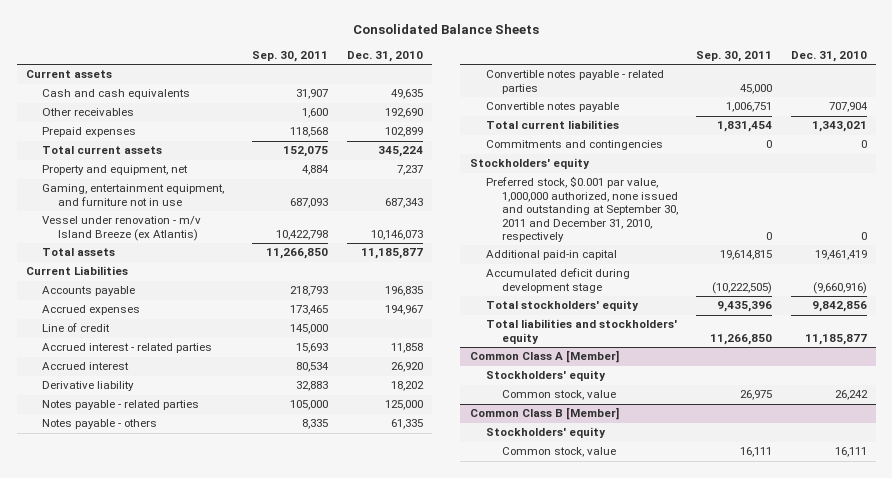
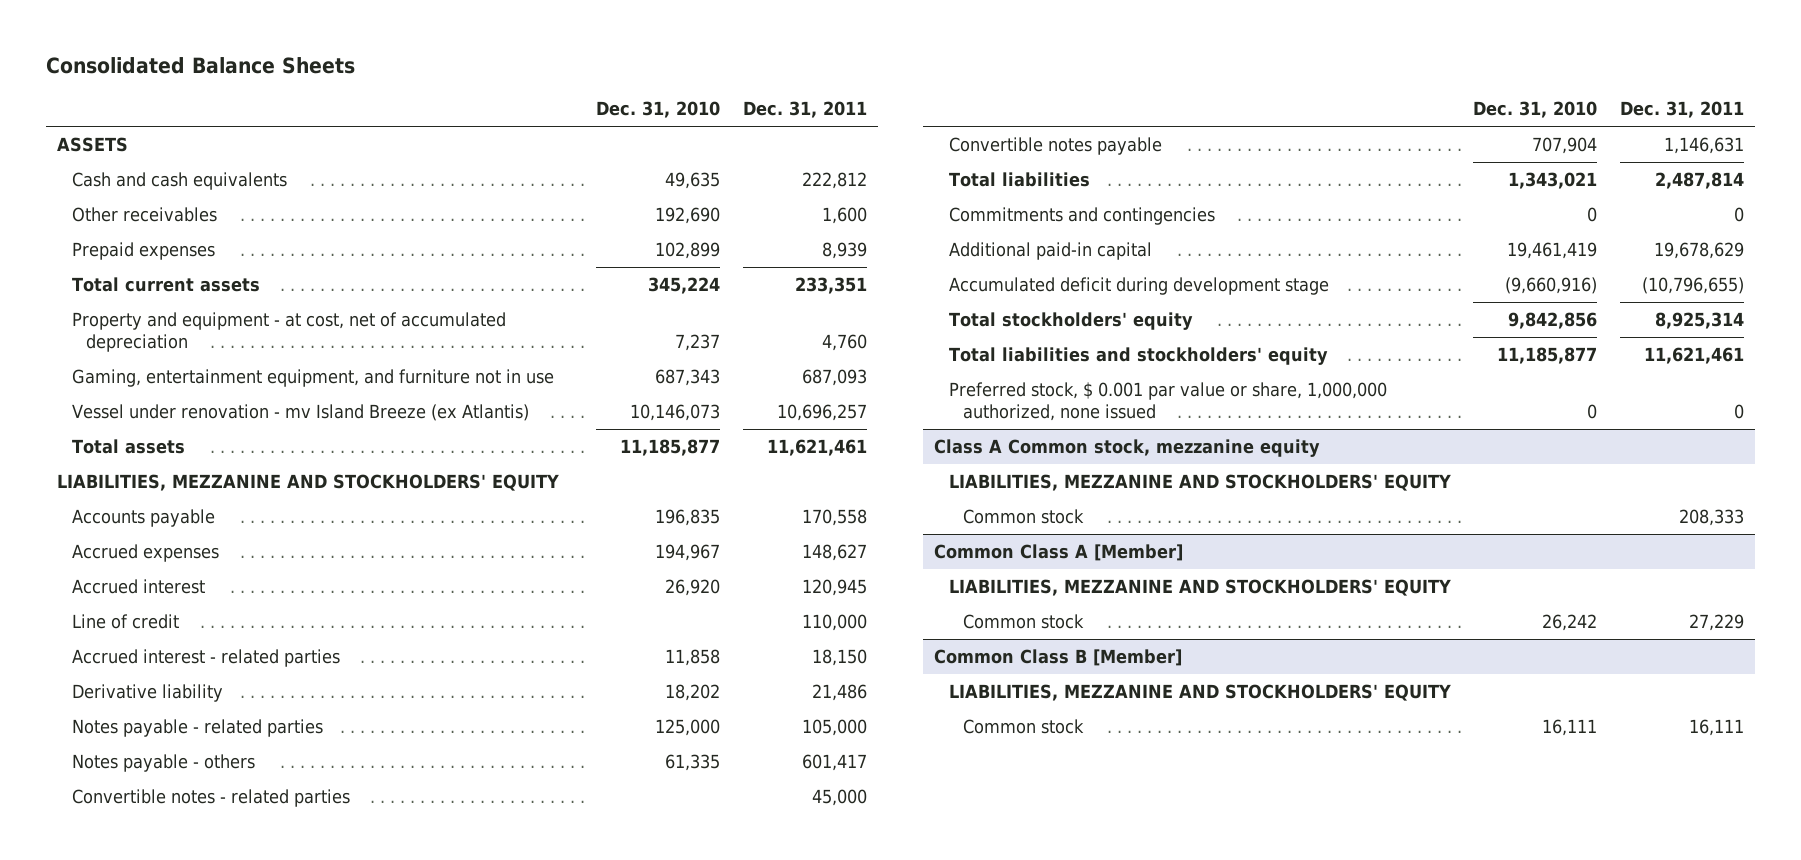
- | Sep. 30, 2011 | Dec. 31, 2010
+ | Dec. 31, 2010 | Dec. 31, 2011
- Current assets
+ ASSETS
- Property and equipment, net | 4,884 | 7,237
+ Property and equipment - at cost, net of accumulated depreciation | 7,237 | 4,760
- Vessel under renovation - m/v Island Breeze (ex Atlantis) | 10,422,798 | 10,146,073
+ Vessel under renovation - mv Island Breeze (ex Atlantis) | 10,146,073 | 10,696,257
- Current Liabilities
+ LIABILITIES, MEZZANINE AND STOCKHOLDERS' EQUITY
moved up: Accrued interest | 26,920 | 120,945
- Convertible notes payable - related parties | 45,000 |
+ Convertible notes - related parties | | 45,000
- Total current liabilities | 1,831,454 | 1,343,021
+ Total liabilities | 1,343,021 | 2,487,814
- Stockholders' equity
- Preferred stock, $0.001 par value, 1,000,000 authorized, none issued and outstanding at September 30, 2011 and December 31, 2010, respectively | 0 | 0
+ Preferred stock, $ 0.001 par value or share, 1,000,000 authorized, none issued | 0 | 0
+ Class A Common stock, mezzanine equity
+ LIABILITIES, MEZZANINE AND STOCKHOLDERS' EQUITY
+ Common stock | | 208,333
@ Common Class A [Member]
- Stockholders' equity
- Common stock, value | 26,975 | 26,242
+ LIABILITIES, MEZZANINE AND STOCKHOLDERS' EQUITY
+ Common stock | 26,242 | 27,229
@ Common Class B [Member]
- Stockholders' equity
- Common stock, value | 16,111 | 16,111
+ LIABILITIES, MEZZANINE AND STOCKHOLDERS' EQUITY
+ Common stock | 16,111 | 16,111

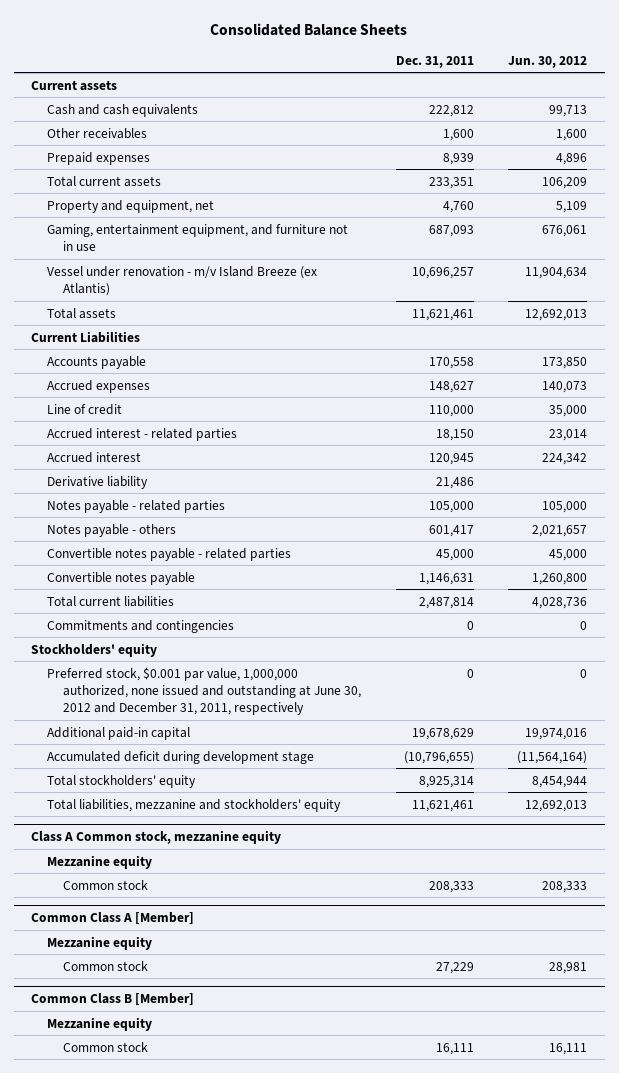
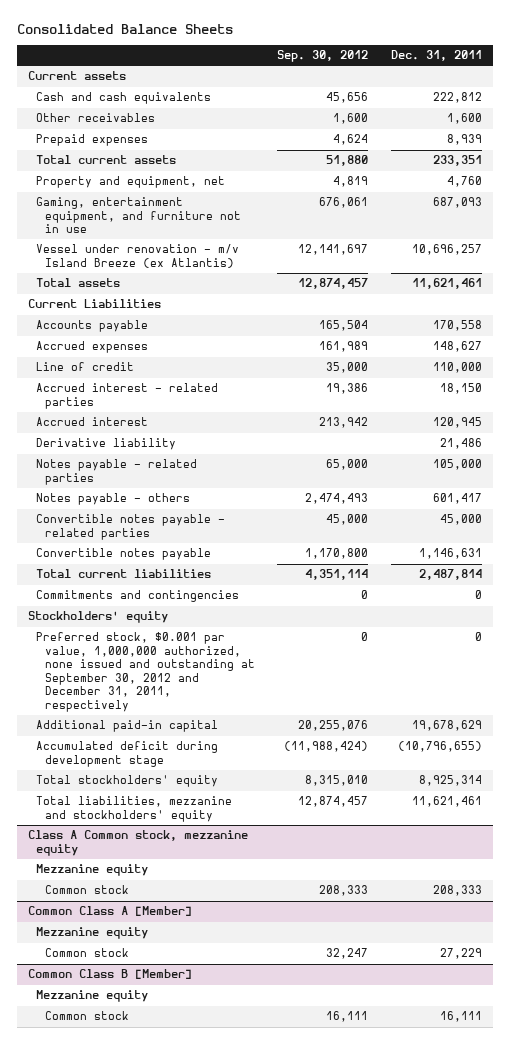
- | Dec. 31, 2011 | Jun. 30, 2012
+ | Sep. 30, 2012 | Dec. 31, 2011
- Preferred stock, $0.001 par value, 1,000,000 authorized, none issued and outstanding at June 30, 2012 and December 31, 2011, respectively | 0 | 0
+ Preferred stock, $0.001 par value, 1,000,000 authorized, none issued and outstanding at September 30, 2012 and December 31, 2011, respectively | 0 | 0

